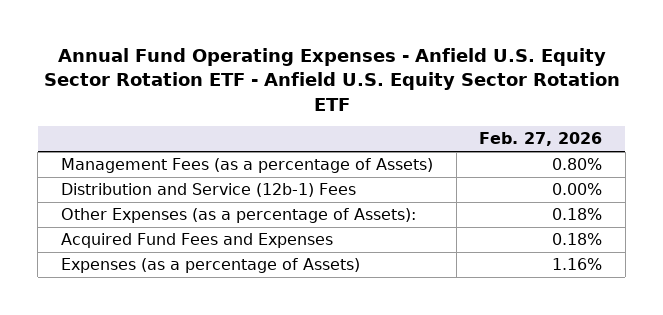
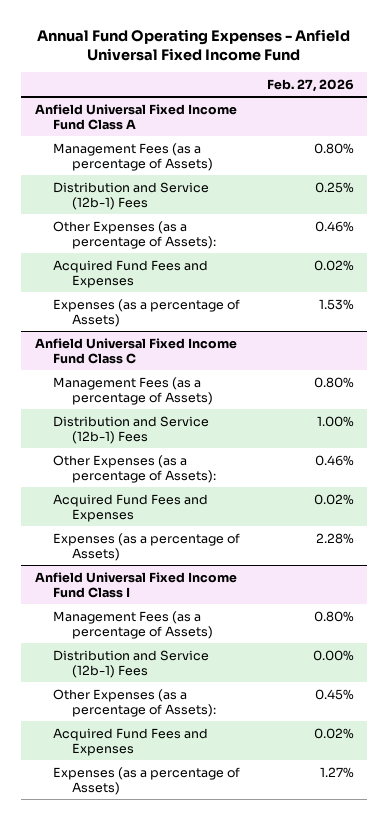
- Annual Fund Operating Expenses - Anfield U.S. Equity Sector Rotation ETF - Anfield U.S. Equity Sector Rotation ETF
+ Annual Fund Operating Expenses - Anfield Universal Fixed Income Fund
+ Anfield Universal Fixed Income Fund Class A
+ Distribution and Service (12b-1) Fees | 0.25%
+ Other Expenses (as a percentage of Assets): | 0.46%
+ Acquired Fund Fees and Expenses | 0.02%
+ Expenses (as a percentage of Assets) | 1.53%
+ Anfield Universal Fixed Income Fund Class C
+ Management Fees (as a percentage of Assets) | 0.80%
+ Distribution and Service (12b-1) Fees | 1.00%
+ Other Expenses (as a percentage of Assets): | 0.46%
+ Acquired Fund Fees and Expenses | 0.02%
+ Expenses (as a percentage of Assets) | 2.28%
+ Anfield Universal Fixed Income Fund Class I
+ Management Fees (as a percentage of Assets) | 0.80%
- Other Expenses (as a percentage of Assets): | 0.18%
- Acquired Fund Fees and Expenses | 0.18%
- Expenses (as a percentage of Assets) | 1.16%
+ Other Expenses (as a percentage of Assets): | 0.45%
+ Acquired Fund Fees and Expenses | 0.02%
+ Expenses (as a percentage of Assets) | 1.27%

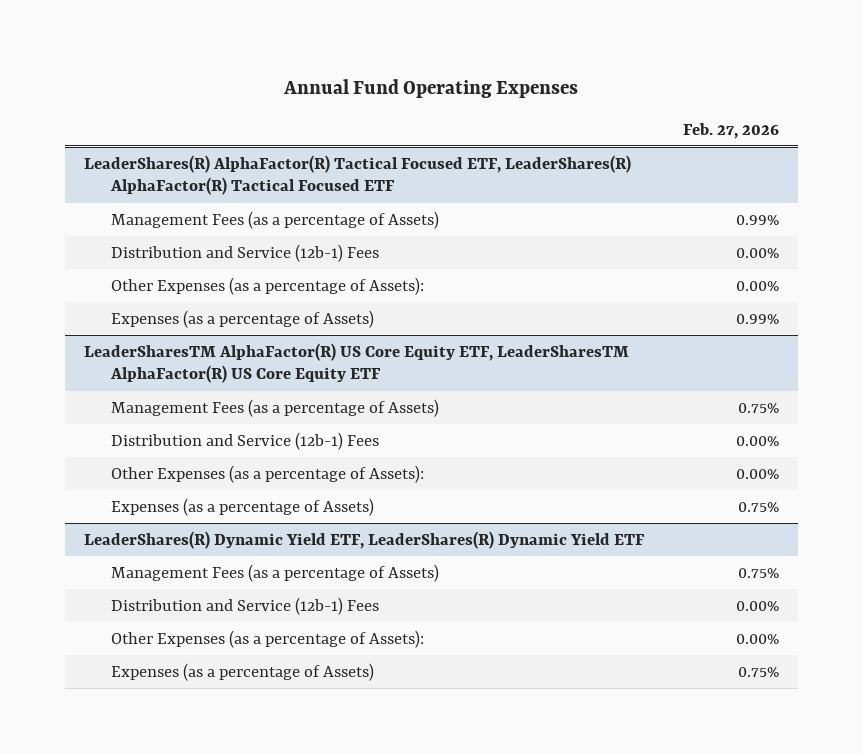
- Annual Fund Operating Expenses - Anfield Universal Fixed Income Fund
+ Annual Fund Operating Expenses
- Anfield Universal Fixed Income Fund Class A
- Management Fees (as a percentage of Assets) | 0.80%
- Distribution and Service (12b-1) Fees | 0.25%
- Other Expenses (as a percentage of Assets): | 0.46%
- Acquired Fund Fees and Expenses | 0.02%
- Expenses (as a percentage of Assets) | 1.53%
- Anfield Universal Fixed Income Fund Class C
- Management Fees (as a percentage of Assets) | 0.80%
- Distribution and Service (12b-1) Fees | 1.00%
- Other Expenses (as a percentage of Assets): | 0.46%
- Acquired Fund Fees and Expenses | 0.02%
- Expenses (as a percentage of Assets) | 2.28%
- Anfield Universal Fixed Income Fund Class I
- Management Fees (as a percentage of Assets) | 0.80%
+ LeaderShares(R) AlphaFactor(R) Tactical Focused ETF, LeaderShares(R) AlphaFactor(R) Tactical Focused ETF
+ Management Fees (as a percentage of Assets) | 0.99%
- Other Expenses (as a percentage of Assets): | 0.45%
- Acquired Fund Fees and Expenses | 0.02%
- Expenses (as a percentage of Assets) | 1.27%
+ Other Expenses (as a percentage of Assets): | 0.00%
+ Expenses (as a percentage of Assets) | 0.99%
+ LeaderSharesTM AlphaFactor(R) US Core Equity ETF, LeaderSharesTM AlphaFactor(R) US Core Equity ETF
+ Management Fees (as a percentage of Assets) | 0.75%
+ Distribution and Service (12b-1) Fees | 0.00%
+ Other Expenses (as a percentage of Assets): | 0.00%
+ Expenses (as a percentage of Assets) | 0.75%
+ LeaderShares(R) Dynamic Yield ETF, LeaderShares(R) Dynamic Yield ETF
+ Management Fees (as a percentage of Assets) | 0.75%
+ Distribution and Service (12b-1) Fees | 0.00%
+ Other Expenses (as a percentage of Assets): | 0.00%
+ Expenses (as a percentage of Assets) | 0.75%

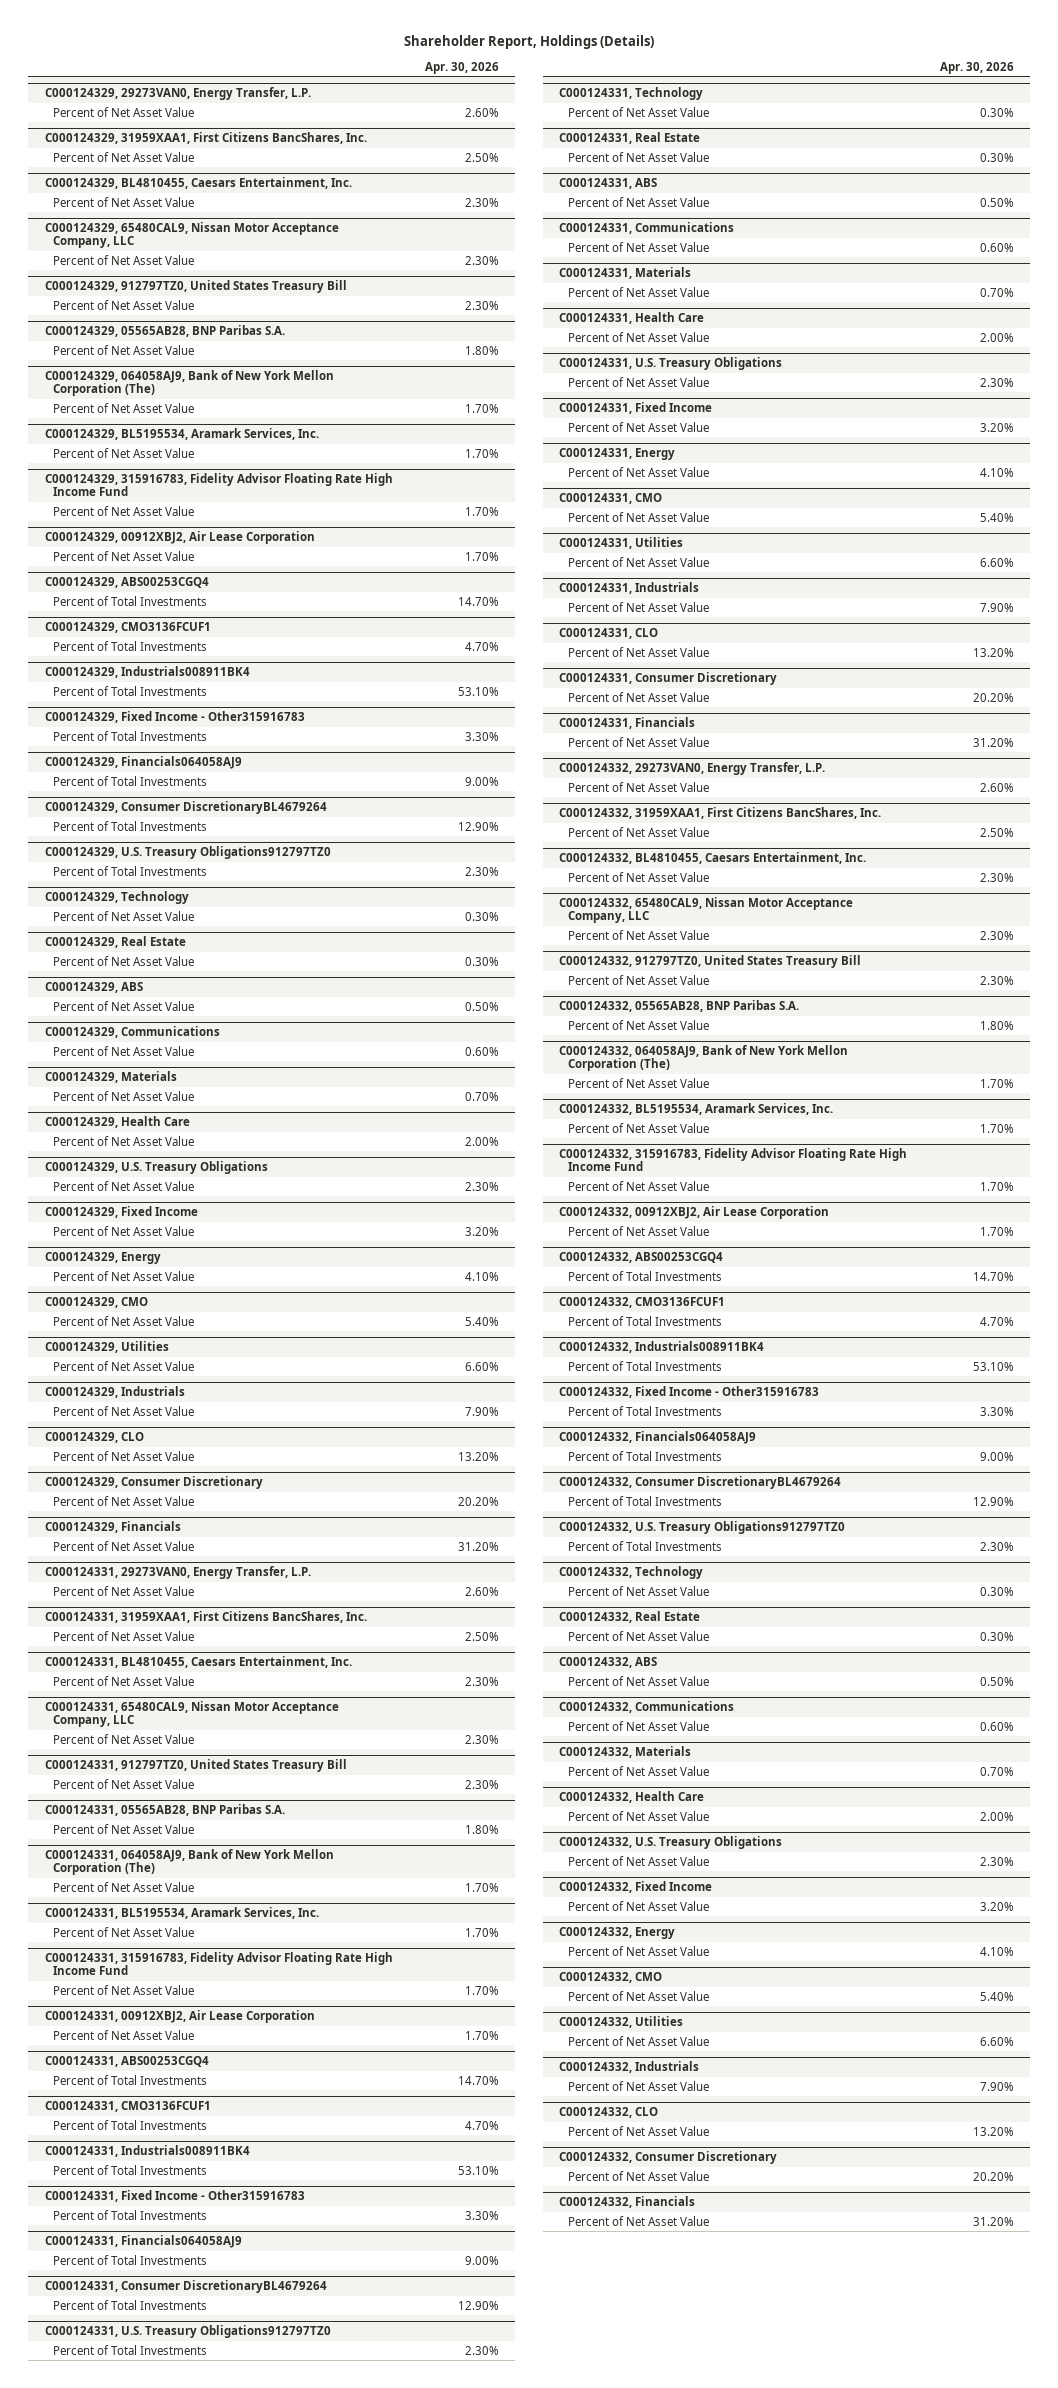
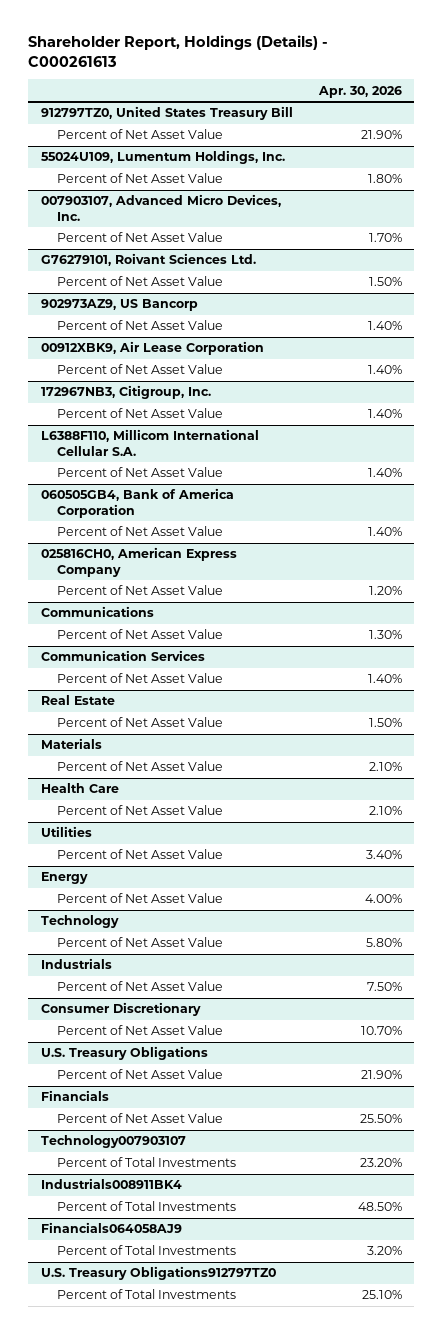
- Shareholder Report, Holdings (Details)
+ Shareholder Report, Holdings (Details) - C000261613
- C000124329, 29273VAN0, Energy Transfer, L.P.
- Percent of Net Asset Value | 2.60%
- C000124329, 31959XAA1, First Citizens BancShares, Inc.
- Percent of Net Asset Value | 2.50%
- C000124329, BL4810455, Caesars Entertainment, Inc.
- Percent of Net Asset Value | 2.30%
- C000124329, 65480CAL9, Nissan Motor Acceptance Company, LLC
- Percent of Net Asset Value | 2.30%
- C000124329, 912797TZ0, United States Treasury Bill
- Percent of Net Asset Value | 2.30%
- C000124329, 05565AB28, BNP Paribas S.A.
- Percent of Net Asset Value | 1.80%
- C000124329, 064058AJ9, Bank of New York Mellon Corporation (The)
- Percent of Net Asset Value | 1.70%
- C000124329, BL5195534, Aramark Services, Inc.
- Percent of Net Asset Value | 1.70%
- C000124329, 315916783, Fidelity Advisor Floating Rate High Income Fund
- Percent of Net Asset Value | 1.70%
- C000124329, 00912XBJ2, Air Lease Corporation
- Percent of Net Asset Value | 1.70%
- C000124329, ABS00253CGQ4
- Percent of Total Investments | 14.70%
- C000124329, CMO3136FCUF1
- Percent of Total Investments | 4.70%
- C000124329, Industrials008911BK4
- Percent of Total Investments | 53.10%
- C000124329, Fixed Income - Other315916783
- Percent of Total Investments | 3.30%
- C000124329, Financials064058AJ9
- Percent of Total Investments | 9.00%
- C000124329, Consumer DiscretionaryBL4679264
- Percent of Total Investments | 12.90%
- C000124329, U.S. Treasury Obligations912797TZ0
- Percent of Total Investments | 2.30%
- C000124329, Technology
- Percent of Net Asset Value | 0.30%
- C000124329, Real Estate
- Percent of Net Asset Value | 0.30%
- C000124329, ABS
- Percent of Net Asset Value | 0.50%
- C000124329, Communications
- Percent of Net Asset Value | 0.60%
- C000124329, Materials
- Percent of Net Asset Value | 0.70%
- C000124329, Health Care
- Percent of Net Asset Value | 2.00%
- C000124329, U.S. Treasury Obligations
- Percent of Net Asset Value | 2.30%
- C000124329, Fixed Income
- Percent of Net Asset Value | 3.20%
- C000124329, Energy
- Percent of Net Asset Value | 4.10%
- C000124329, CMO
- Percent of Net Asset Value | 5.40%
- C000124329, Utilities
- Percent of Net Asset Value | 6.60%
- C000124329, Industrials
- Percent of Net Asset Value | 7.90%
- C000124329, CLO
- Percent of Net Asset Value | 13.20%
- C000124329, Consumer Discretionary
- Percent of Net Asset Value | 20.20%
- C000124329, Financials
- Percent of Net Asset Value | 31.20%
- C000124331, 29273VAN0, Energy Transfer, L.P.
- Percent of Net Asset Value | 2.60%
- C000124331, 31959XAA1, First Citizens BancShares, Inc.
- Percent of Net Asset Value | 2.50%
- C000124331, BL4810455, Caesars Entertainment, Inc.
- Percent of Net Asset Value | 2.30%
- C000124331, 65480CAL9, Nissan Motor Acceptance Company, LLC
- Percent of Net Asset Value | 2.30%
- C000124331, 912797TZ0, United States Treasury Bill
- Percent of Net Asset Value | 2.30%
- C000124331, 05565AB28, BNP Paribas S.A.
- Percent of Net Asset Value | 1.80%
- C000124331, 064058AJ9, Bank of New York Mellon Corporation (The)
- Percent of Net Asset Value | 1.70%
- C000124331, BL5195534, Aramark Services, Inc.
- Percent of Net Asset Value | 1.70%
- C000124331, 315916783, Fidelity Advisor Floating Rate High Income Fund
- Percent of Net Asset Value | 1.70%
- C000124331, 00912XBJ2, Air Lease Corporation
- Percent of Net Asset Value | 1.70%
- C000124331, ABS00253CGQ4
- Percent of Total Investments | 14.70%
- C000124331, CMO3136FCUF1
- Percent of Total Investments | 4.70%
- C000124331, Industrials008911BK4
- Percent of Total Investments | 53.10%
- C000124331, Fixed Income - Other315916783
- Percent of Total Investments | 3.30%
- C000124331, Financials064058AJ9
- Percent of Total Investments | 9.00%
- C000124331, Consumer DiscretionaryBL4679264
- Percent of Total Investments | 12.90%
- C000124331, U.S. Treasury Obligations912797TZ0
- Percent of Total Investments | 2.30%
- C000124331, Technology
- Percent of Net Asset Value | 0.30%
- C000124331, Real Estate
- Percent of Net Asset Value | 0.30%
- C000124331, ABS
- Percent of Net Asset Value | 0.50%
- C000124331, Communications
- Percent of Net Asset Value | 0.60%
- C000124331, Materials
- Percent of Net Asset Value | 0.70%
- C000124331, Health Care
- Percent of Net Asset Value | 2.00%
- C000124331, U.S. Treasury Obligations
- Percent of Net Asset Value | 2.30%
- C000124331, Fixed Income
- Percent of Net Asset Value | 3.20%
- C000124331, Energy
- Percent of Net Asset Value | 4.10%
- C000124331, CMO
- Percent of Net Asset Value | 5.40%
- C000124331, Utilities
- Percent of Net Asset Value | 6.60%
- C000124331, Industrials
- Percent of Net Asset Value | 7.90%
- C000124331, CLO
- Percent of Net Asset Value | 13.20%
- C000124331, Consumer Discretionary
- Percent of Net Asset Value | 20.20%
- C000124331, Financials
- Percent of Net Asset Value | 31.20%
- C000124332, 29273VAN0, Energy Transfer, L.P.
- Percent of Net Asset Value | 2.60%
- C000124332, 31959XAA1, First Citizens BancShares, Inc.
- Percent of Net Asset Value | 2.50%
- C000124332, BL4810455, Caesars Entertainment, Inc.
- Percent of Net Asset Value | 2.30%
- C000124332, 65480CAL9, Nissan Motor Acceptance Company, LLC
- Percent of Net Asset Value | 2.30%
- C000124332, 912797TZ0, United States Treasury Bill
- Percent of Net Asset Value | 2.30%
- C000124332, 05565AB28, BNP Paribas S.A.
+ 912797TZ0, United States Treasury Bill
+ Percent of Net Asset Value | 21.90%
+ 55024U109, Lumentum Holdings, Inc.
- C000124332, 064058AJ9, Bank of New York Mellon Corporation (The)
- Percent of Net Asset Value | 1.70%
- C000124332, BL5195534, Aramark Services, Inc.
- Percent of Net Asset Value | 1.70%
- C000124332, 315916783, Fidelity Advisor Floating Rate High Income Fund
- Percent of Net Asset Value | 1.70%
- C000124332, 00912XBJ2, Air Lease Corporation
+ 007903107, Advanced Micro Devices, Inc.
- C000124332, ABS00253CGQ4
- Percent of Total Investments | 14.70%
- C000124332, CMO3136FCUF1
- Percent of Total Investments | 4.70%
- C000124332, Industrials008911BK4
- Percent of Total Investments | 53.10%
- C000124332, Fixed Income - Other315916783
- Percent of Total Investments | 3.30%
- C000124332, Financials064058AJ9
- Percent of Total Investments | 9.00%
- C000124332, Consumer DiscretionaryBL4679264
- Percent of Total Investments | 12.90%
- C000124332, U.S. Treasury Obligations912797TZ0
- Percent of Total Investments | 2.30%
- C000124332, Technology
- Percent of Net Asset Value | 0.30%
- C000124332, Real Estate
- Percent of Net Asset Value | 0.30%
- C000124332, ABS
- Percent of Net Asset Value | 0.50%
- C000124332, Communications
- Percent of Net Asset Value | 0.60%
- C000124332, Materials
- Percent of Net Asset Value | 0.70%
- C000124332, Health Care
- Percent of Net Asset Value | 2.00%
- C000124332, U.S. Treasury Obligations
- Percent of Net Asset Value | 2.30%
- C000124332, Fixed Income
- Percent of Net Asset Value | 3.20%
- C000124332, Energy
- Percent of Net Asset Value | 4.10%
- C000124332, CMO
- Percent of Net Asset Value | 5.40%
- C000124332, Utilities
- Percent of Net Asset Value | 6.60%
- C000124332, Industrials
- Percent of Net Asset Value | 7.90%
- C000124332, CLO
- Percent of Net Asset Value | 13.20%
- C000124332, Consumer Discretionary
- Percent of Net Asset Value | 20.20%
- C000124332, Financials
- Percent of Net Asset Value | 31.20%
+ G76279101, Roivant Sciences Ltd.
+ Percent of Net Asset Value | 1.50%
+ 902973AZ9, US Bancorp
+ Percent of Net Asset Value | 1.40%
+ 00912XBK9, Air Lease Corporation
+ Percent of Net Asset Value | 1.40%
+ 172967NB3, Citigroup, Inc.
+ Percent of Net Asset Value | 1.40%
+ L6388F110, Millicom International Cellular S.A.
+ Percent of Net Asset Value | 1.40%
+ 060505GB4, Bank of America Corporation
+ Percent of Net Asset Value | 1.40%
+ 025816CH0, American Express Company
+ Percent of Net Asset Value | 1.20%
+ Communications
+ Percent of Net Asset Value | 1.30%
+ Communication Services
+ Percent of Net Asset Value | 1.40%
+ Real Estate
+ Percent of Net Asset Value | 1.50%
+ Materials
+ Percent of Net Asset Value | 2.10%
+ Health Care
+ Percent of Net Asset Value | 2.10%
+ Utilities
+ Percent of Net Asset Value | 3.40%
+ Energy
+ Percent of Net Asset Value | 4.00%
+ Technology
+ Percent of Net Asset Value | 5.80%
+ Industrials
+ Percent of Net Asset Value | 7.50%
+ Consumer Discretionary
+ Percent of Net Asset Value | 10.70%
+ U.S. Treasury Obligations
+ Percent of Net Asset Value | 21.90%
+ Financials
+ Percent of Net Asset Value | 25.50%
+ Technology007903107
+ Percent of Total Investments | 23.20%
+ Industrials008911BK4
+ Percent of Total Investments | 48.50%
+ Financials064058AJ9
+ Percent of Total Investments | 3.20%
+ U.S. Treasury Obligations912797TZ0
+ Percent of Total Investments | 25.10%

